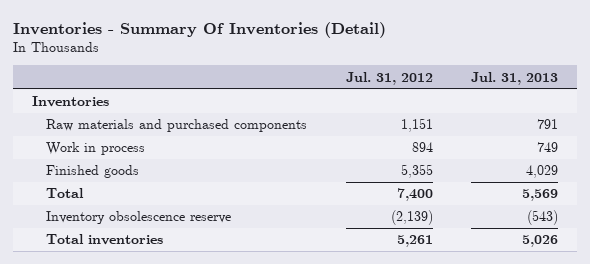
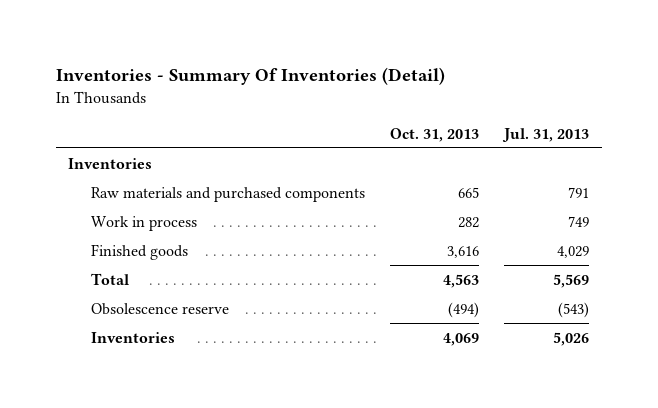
- | Jul. 31, 2012 | Jul. 31, 2013
+ | Oct. 31, 2013 | Jul. 31, 2013
- Inventory obsolescence reserve | (2,139) | (543)
- Total inventories | 5,261 | 5,026
+ Obsolescence reserve | (494) | (543)
+ Inventories | 4,069 | 5,026

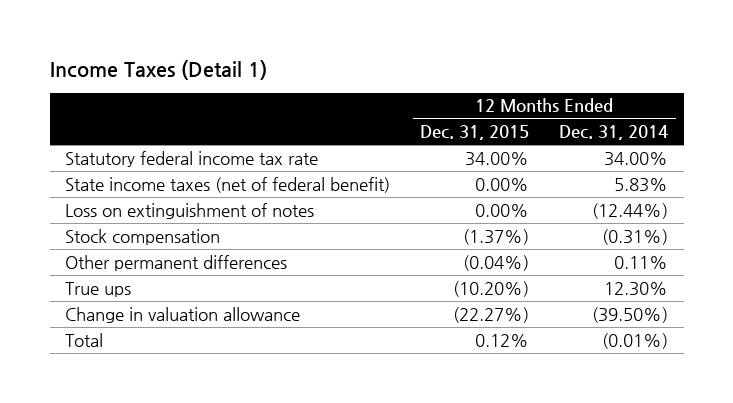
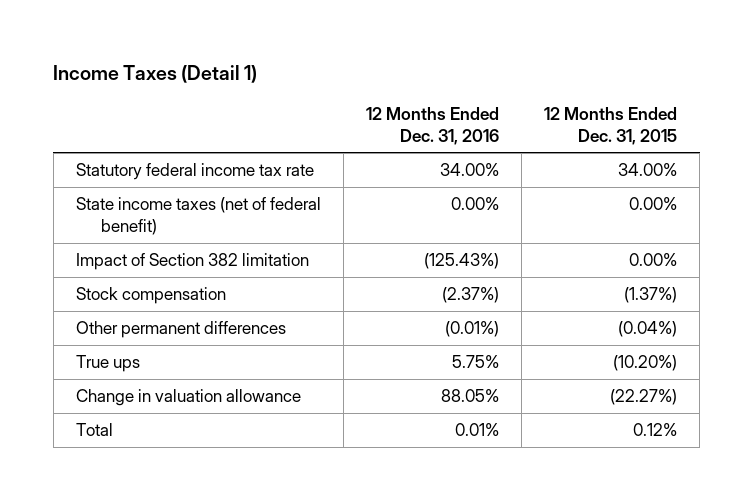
- | 12 Months Ended Dec. 31, 2015 | 12 Months Ended Dec. 31, 2014
+ | 12 Months Ended Dec. 31, 2016 | 12 Months Ended Dec. 31, 2015
- Loss on extinguishment of notes | 0.00% | (12.44%)
+ Impact of Section 382 limitation | (125.43%) | 0.00%

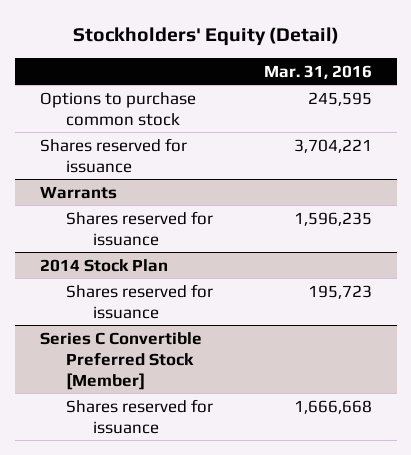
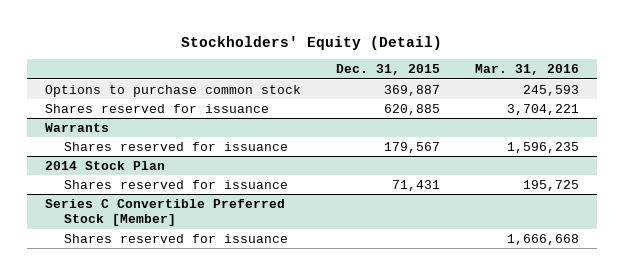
- | Mar. 31, 2016
+ | Dec. 31, 2015 | Mar. 31, 2016
- Options to purchase common stock | 245,595
+ Options to purchase common stock | 369,887 | 245,593
@ 2014 Stock Plan
- Shares reserved for issuance | 195,723
+ Shares reserved for issuance | 71,431 | 195,725

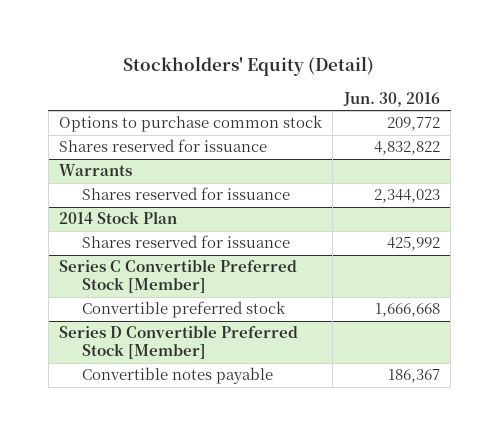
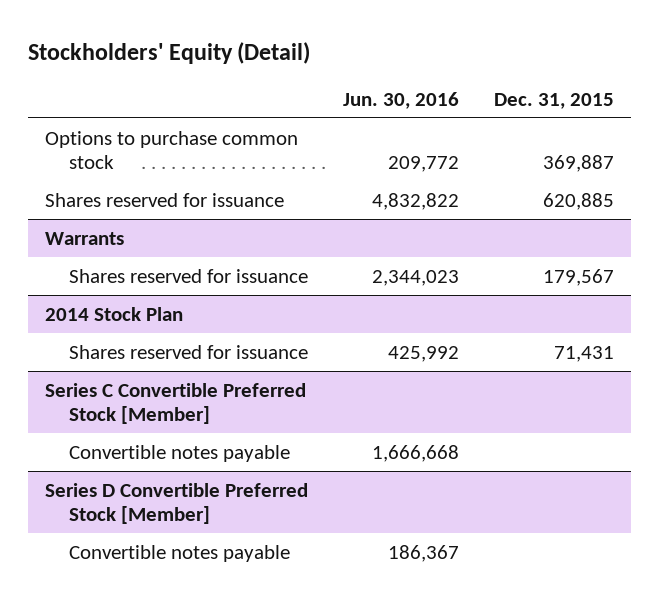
- | Jun. 30, 2016
+ | Jun. 30, 2016 | Dec. 31, 2015
@ Series C Convertible Preferred Stock [Member]
- Convertible preferred stock | 1,666,668
+ Convertible notes payable | 1,666,668 |

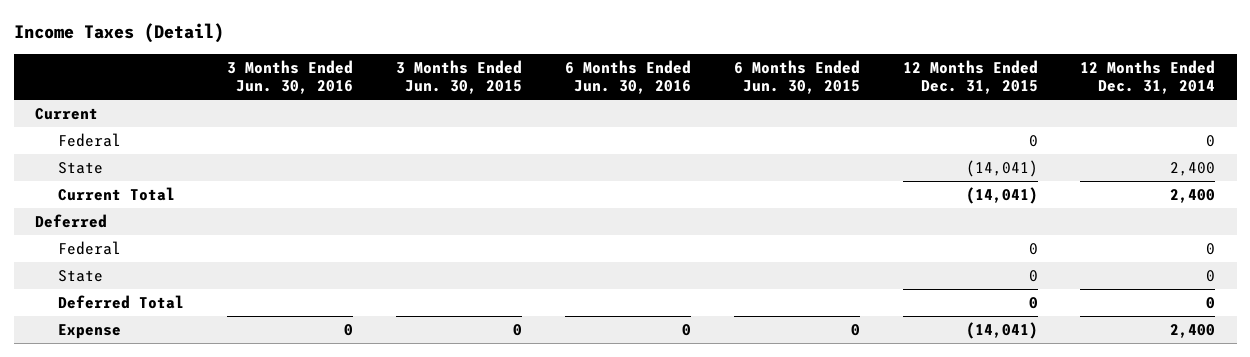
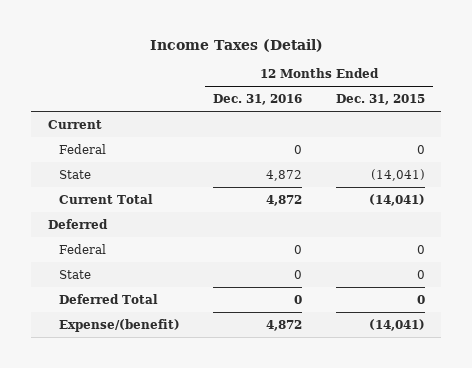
- | 3 Months Ended Jun. 30, 2016 | 3 Months Ended Jun. 30, 2015 | 6 Months Ended Jun. 30, 2016 | 6 Months Ended Jun. 30, 2015 | 12 Months Ended Dec. 31, 2015 | 12 Months Ended Dec. 31, 2014
+ | 12 Months Ended Dec. 31, 2016 | 12 Months Ended Dec. 31, 2015
- Expense | 0 | 0 | 0 | 0 | (14,041) | 2,400
+ Expense/(benefit) | 4,872 | (14,041)

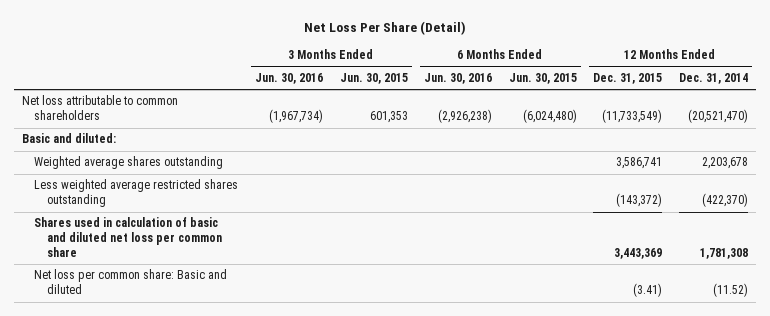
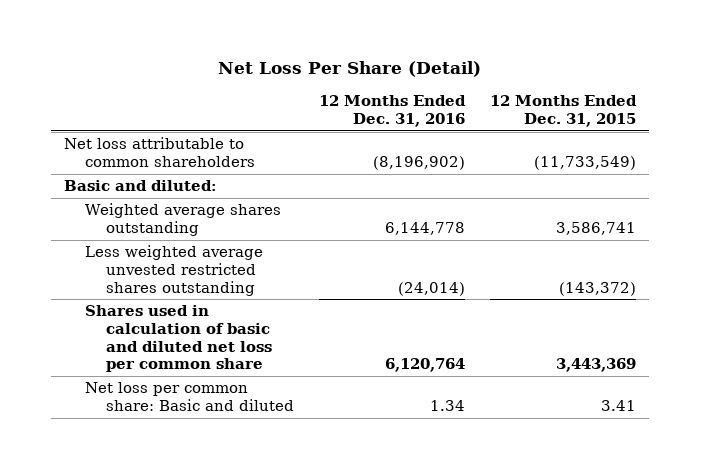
- | 3 Months Ended Jun. 30, 2016 | 3 Months Ended Jun. 30, 2015 | 6 Months Ended Jun. 30, 2016 | 6 Months Ended Jun. 30, 2015 | 12 Months Ended Dec. 31, 2015 | 12 Months Ended Dec. 31, 2014
+ | 12 Months Ended Dec. 31, 2016 | 12 Months Ended Dec. 31, 2015
- Less weighted average restricted shares outstanding | | | | | (143,372) | (422,370)
+ Less weighted average unvested restricted shares outstanding | (24,014) | (143,372)
- Net loss per common share: Basic and diluted | | | | | (3.41) | (11.52)
+ Net loss per common share: Basic and diluted | 1.34 | 3.41

